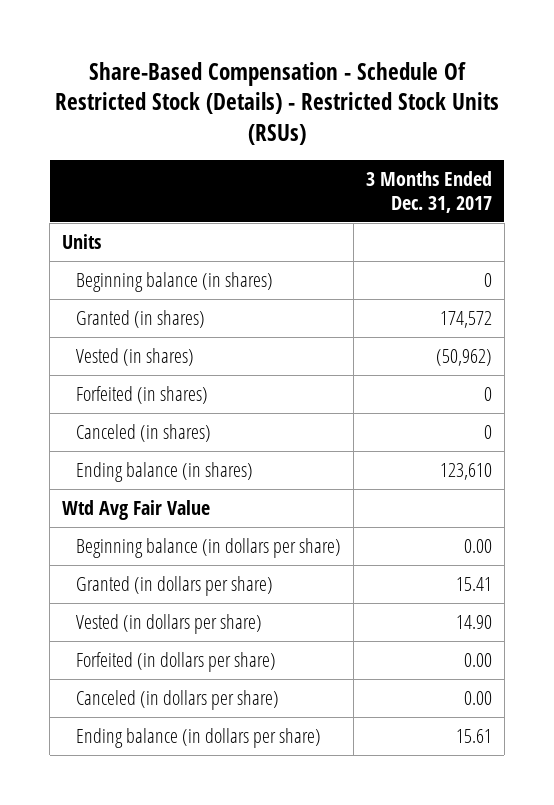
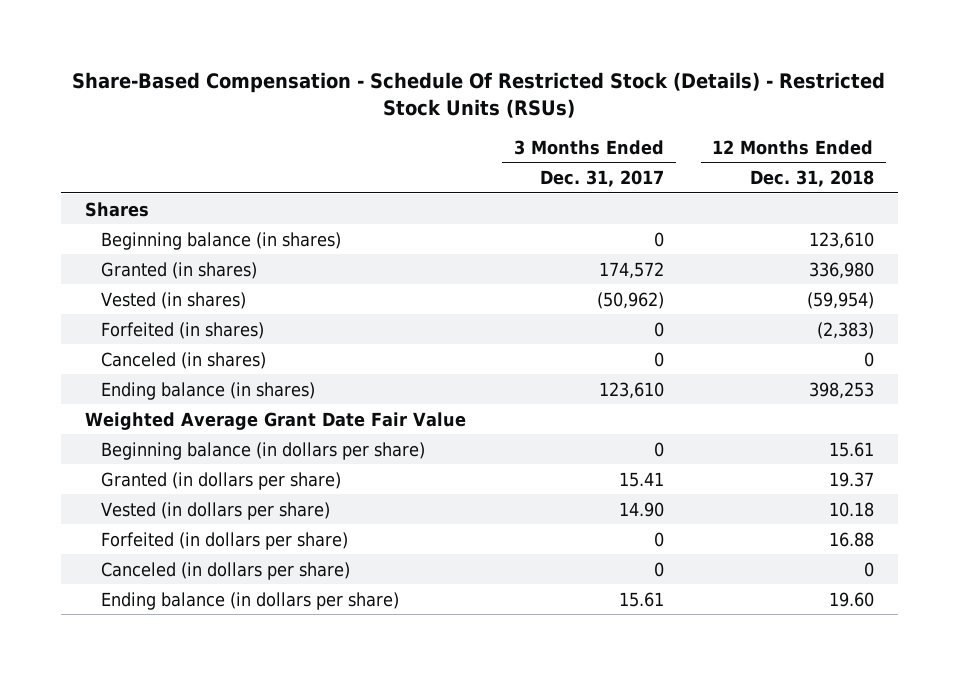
- | 3 Months Ended Dec. 31, 2017
+ | 3 Months Ended Dec. 31, 2017 | 12 Months Ended Dec. 31, 2018
- Units
+ Shares
- Wtd Avg Fair Value
- Beginning balance (in dollars per share) | 0.00
+ Weighted Average Grant Date Fair Value
+ Beginning balance (in dollars per share) | 0 | 15.61
- Forfeited (in dollars per share) | 0.00
- Canceled (in dollars per share) | 0.00
+ Forfeited (in dollars per share) | 0 | 16.88
+ Canceled (in dollars per share) | 0 | 0

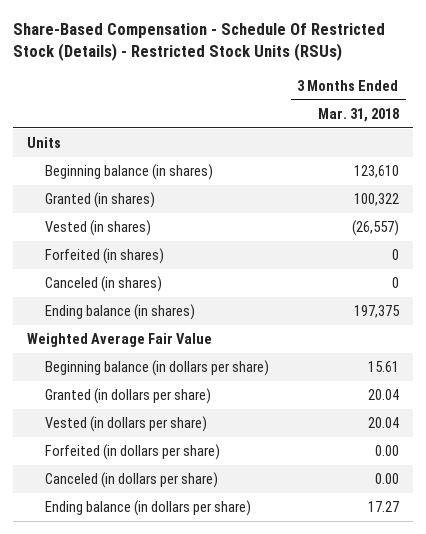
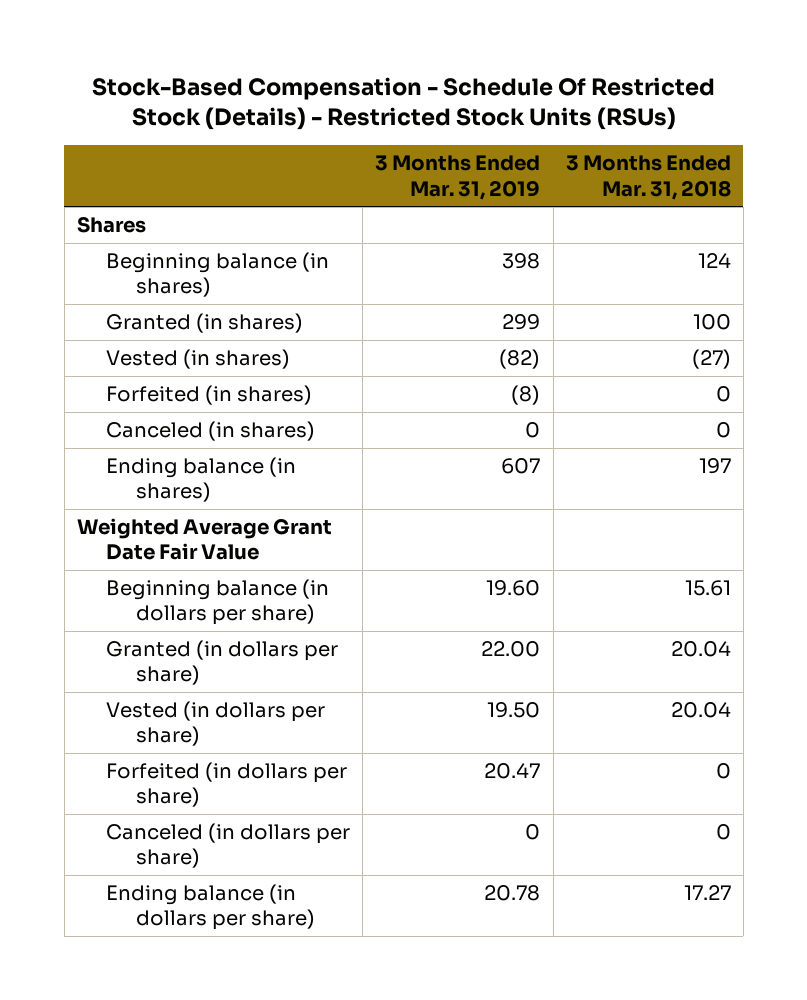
- Share-Based Compensation - Schedule Of Restricted Stock (Details) - Restricted Stock Units (RSUs)
+ Stock-Based Compensation - Schedule Of Restricted Stock (Details) - Restricted Stock Units (RSUs)
- | 3 Months Ended Mar. 31, 2018
+ | 3 Months Ended Mar. 31, 2019 | 3 Months Ended Mar. 31, 2018
- Units
- Beginning balance (in shares) | 123,610
- Granted (in shares) | 100,322
- Vested (in shares) | (26,557)
+ Shares
+ Beginning balance (in shares) | 398 | 124
+ Granted (in shares) | 299 | 100
+ Vested (in shares) | (82) | (27)
- Ending balance (in shares) | 197,375
- Weighted Average Fair Value
+ Ending balance (in shares) | 607 | 197
+ Weighted Average Grant Date Fair Value
- Forfeited (in dollars per share) | 0.00
- Canceled (in dollars per share) | 0.00
+ Forfeited (in dollars per share) | 20.47 | 0
+ Canceled (in dollars per share) | 0 | 0

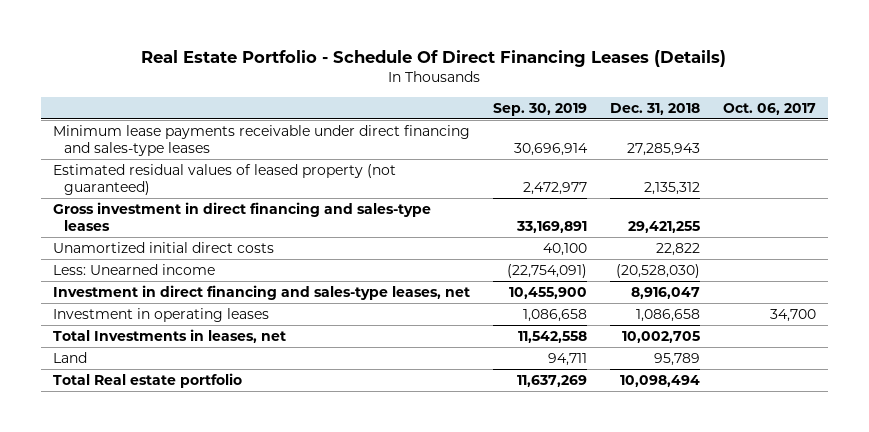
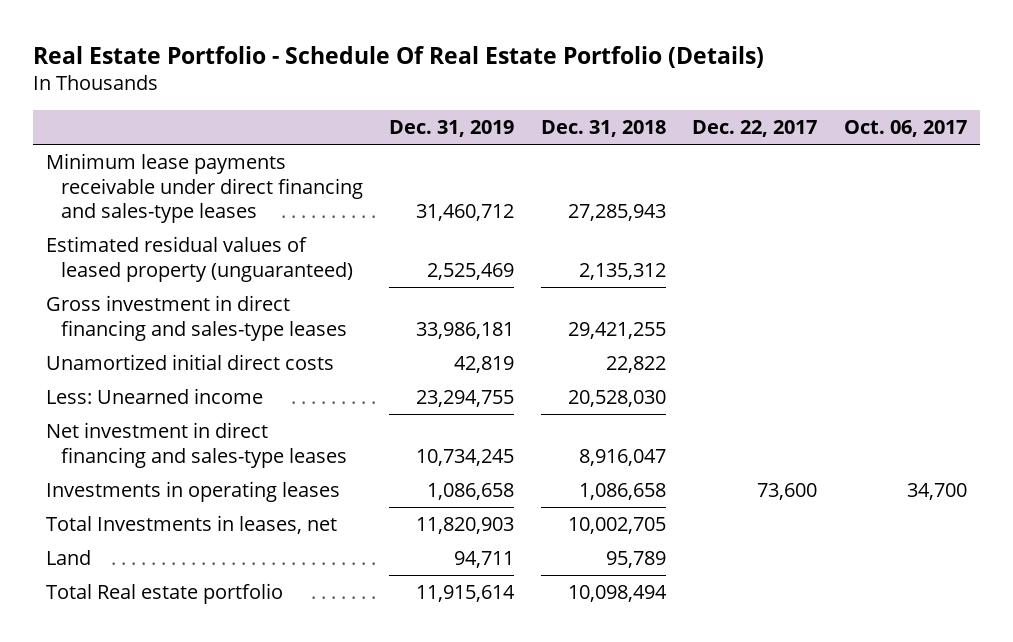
- Real Estate Portfolio - Schedule Of Direct Financing Leases (Details)
+ Real Estate Portfolio - Schedule Of Real Estate Portfolio (Details)
- | Sep. 30, 2019 | Dec. 31, 2018 | Oct. 06, 2017
+ | Dec. 31, 2019 | Dec. 31, 2018 | Dec. 22, 2017 | Oct. 06, 2017
- Estimated residual values of leased property (not guaranteed) | 2,472,977 | 2,135,312 |
+ Estimated residual values of leased property (unguaranteed) | 2,525,469 | 2,135,312 | |
- Less: Unearned income | (22,754,091) | (20,528,030) |
- Investment in direct financing and sales-type leases, net | 10,455,900 | 8,916,047 |
- Investment in operating leases | 1,086,658 | 1,086,658 | 34,700
+ Less: Unearned income | 23,294,755 | 20,528,030 | |
+ Net investment in direct financing and sales-type leases | 10,734,245 | 8,916,047 | |
+ Investments in operating leases | 1,086,658 | 1,086,658 | 73,600 | 34,700

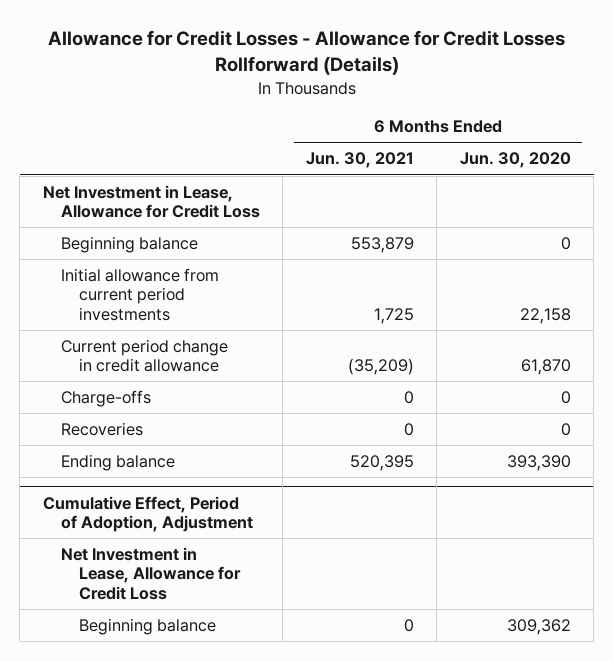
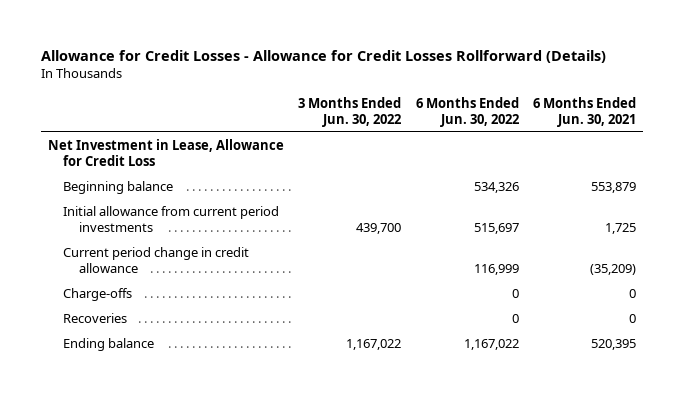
- | 6 Months Ended Jun. 30, 2021 | 6 Months Ended Jun. 30, 2020
+ | 3 Months Ended Jun. 30, 2022 | 6 Months Ended Jun. 30, 2022 | 6 Months Ended Jun. 30, 2021
- Cumulative Effect, Period of Adoption, Adjustment
- Net Investment in Lease, Allowance for Credit Loss
- Beginning balance | 0 | 309,362

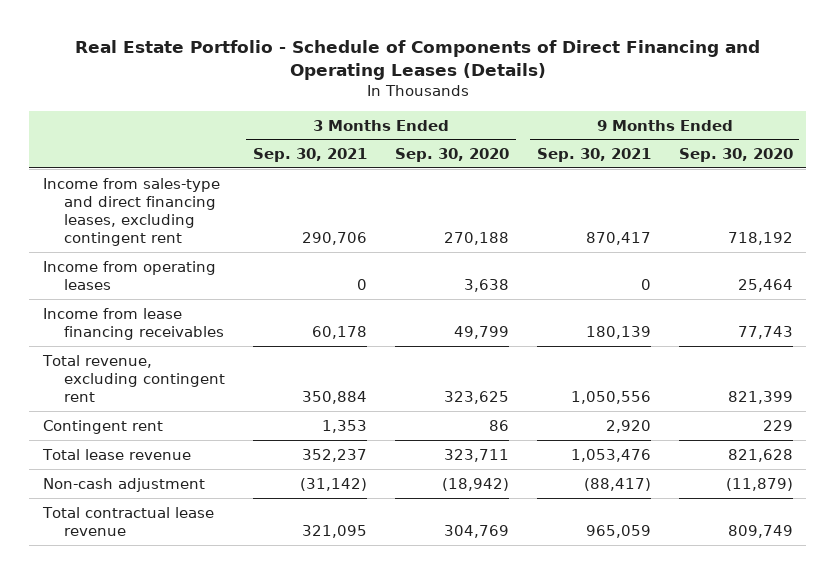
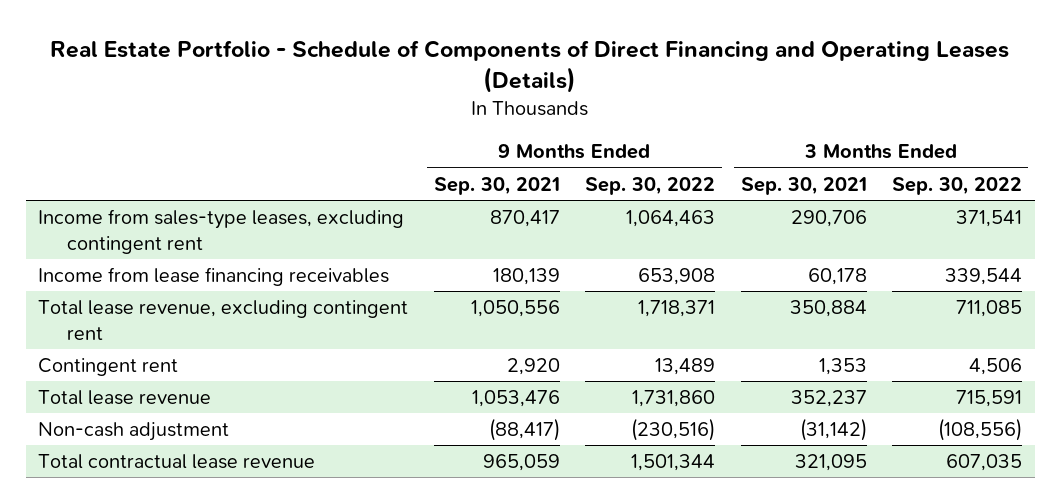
- | 3 Months Ended Sep. 30, 2021 | 3 Months Ended Sep. 30, 2020 | 9 Months Ended Sep. 30, 2021 | 9 Months Ended Sep. 30, 2020
+ | 9 Months Ended Sep. 30, 2021 | 9 Months Ended Sep. 30, 2022 | 3 Months Ended Sep. 30, 2021 | 3 Months Ended Sep. 30, 2022
- Income from sales-type and direct financing leases, excluding contingent rent | 290,706 | 270,188 | 870,417 | 718,192
- Income from operating leases | 0 | 3,638 | 0 | 25,464
+ Income from sales-type leases, excluding contingent rent | 870,417 | 1,064,463 | 290,706 | 371,541
- Total revenue, excluding contingent rent | 350,884 | 323,625 | 1,050,556 | 821,399
+ Total lease revenue, excluding contingent rent | 1,050,556 | 1,718,371 | 350,884 | 711,085

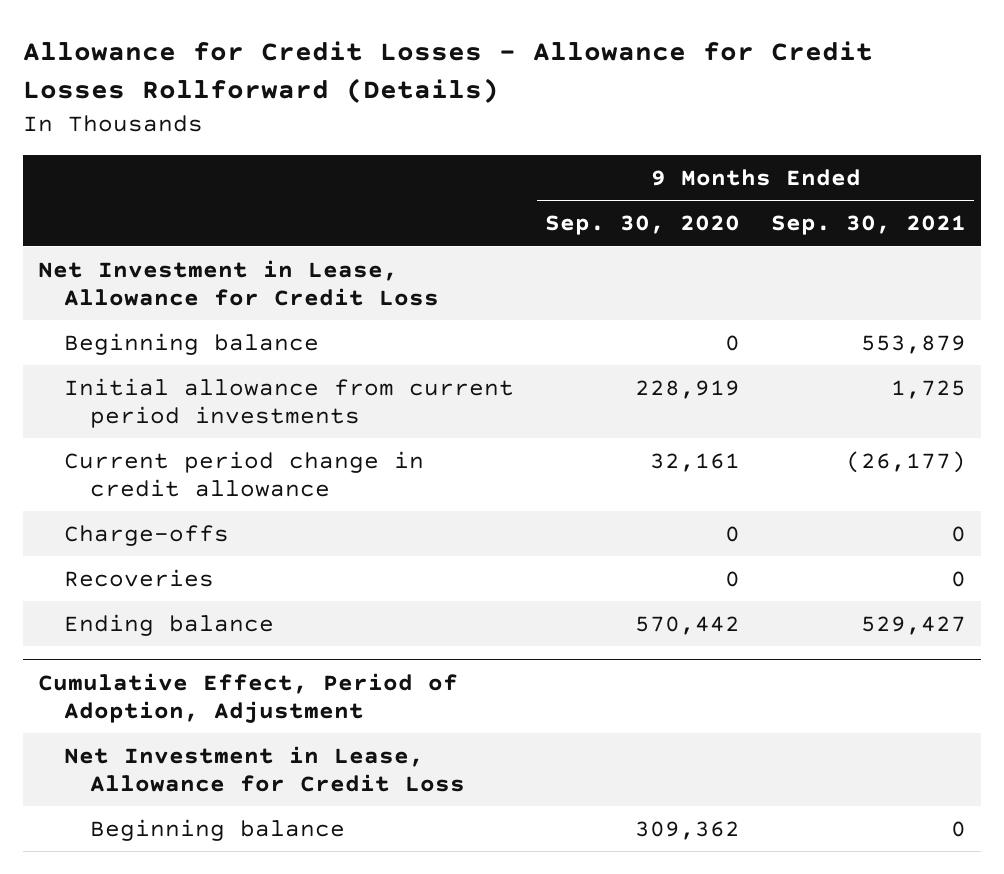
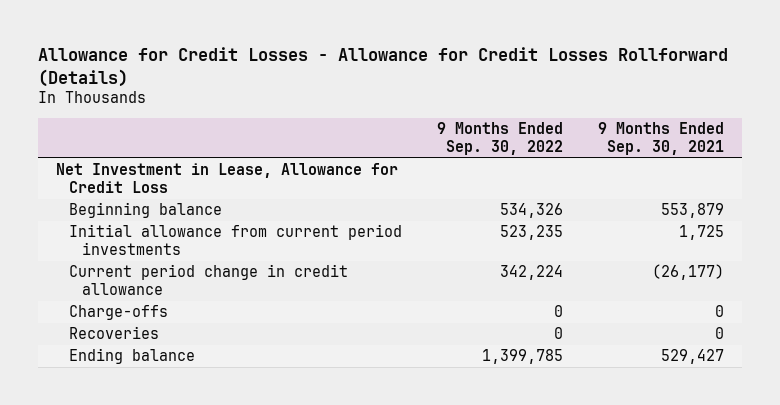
- | 9 Months Ended Sep. 30, 2020 | 9 Months Ended Sep. 30, 2021
+ | 9 Months Ended Sep. 30, 2022 | 9 Months Ended Sep. 30, 2021
- Cumulative Effect, Period of Adoption, Adjustment
- Net Investment in Lease, Allowance for Credit Loss
- Beginning balance | 309,362 | 0

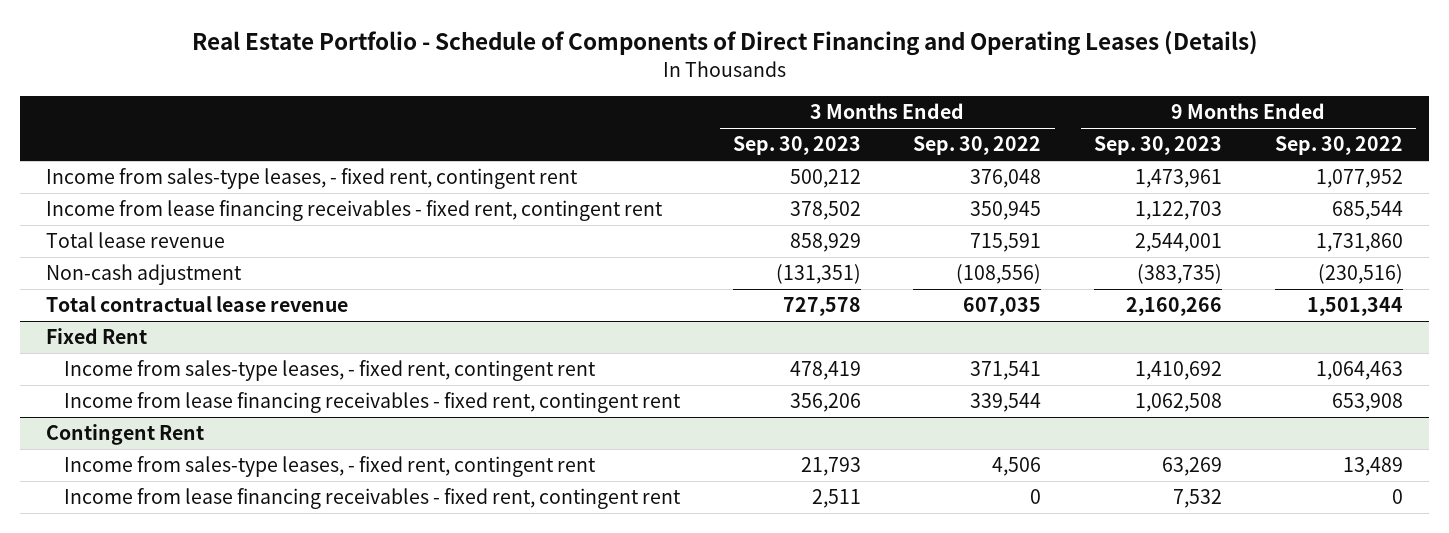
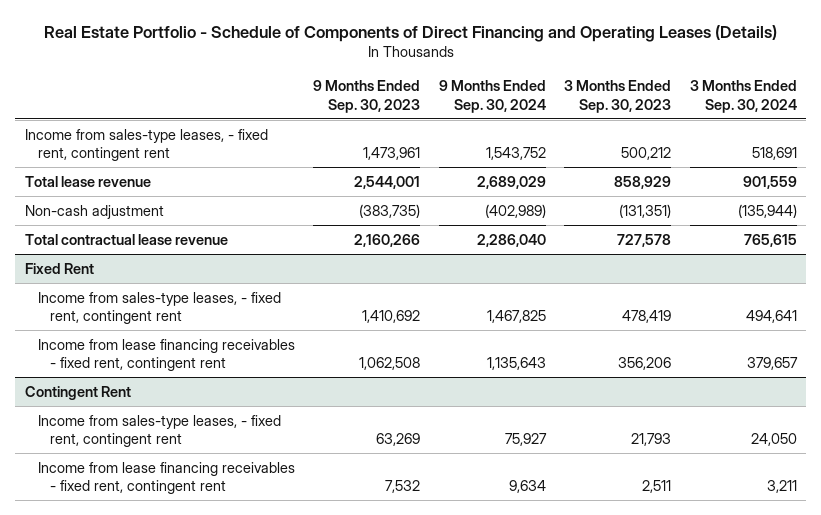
- | 3 Months Ended Sep. 30, 2023 | 3 Months Ended Sep. 30, 2022 | 9 Months Ended Sep. 30, 2023 | 9 Months Ended Sep. 30, 2022
+ | 9 Months Ended Sep. 30, 2023 | 9 Months Ended Sep. 30, 2024 | 3 Months Ended Sep. 30, 2023 | 3 Months Ended Sep. 30, 2024
- Income from lease financing receivables - fixed rent, contingent rent | 378,502 | 350,945 | 1,122,703 | 685,544

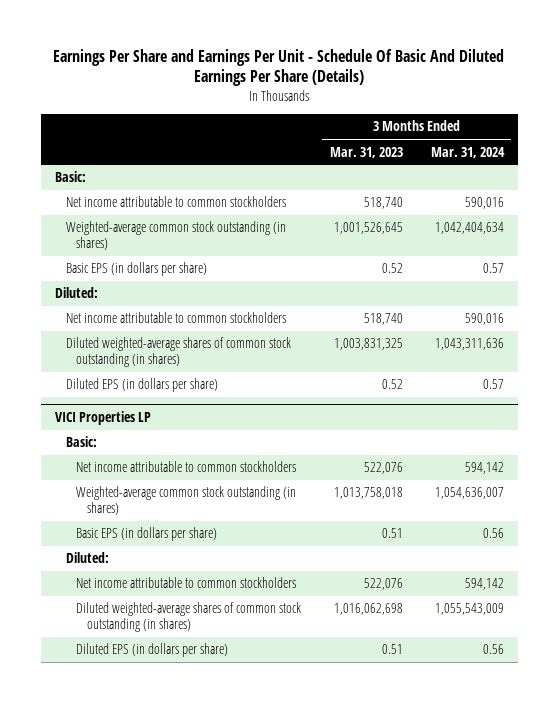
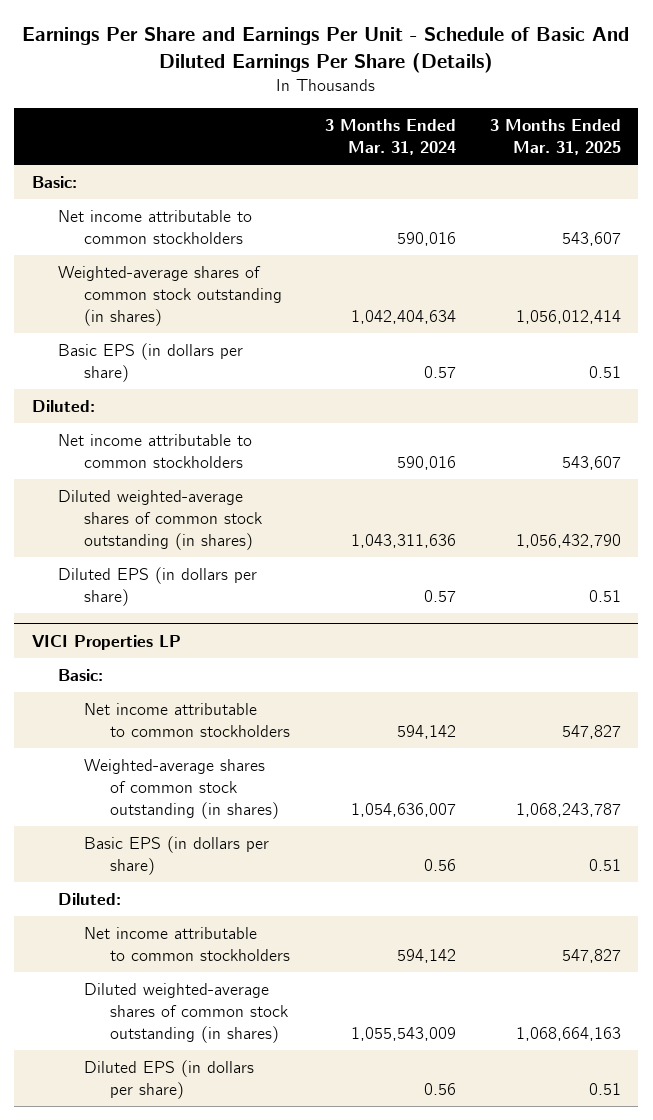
- Earnings Per Share and Earnings Per Unit - Schedule Of Basic And Diluted Earnings Per Share (Details)
+ Earnings Per Share and Earnings Per Unit - Schedule of Basic And Diluted Earnings Per Share (Details)
- | 3 Months Ended Mar. 31, 2023 | 3 Months Ended Mar. 31, 2024
+ | 3 Months Ended Mar. 31, 2024 | 3 Months Ended Mar. 31, 2025
- Weighted-average common stock outstanding (in shares) | 1,001,526,645 | 1,042,404,634
+ Weighted-average shares of common stock outstanding (in shares) | 1,042,404,634 | 1,056,012,414
@ VICI Properties LP
- Weighted-average common stock outstanding (in shares) | 1,013,758,018 | 1,054,636,007
+ Weighted-average shares of common stock outstanding (in shares) | 1,054,636,007 | 1,068,243,787

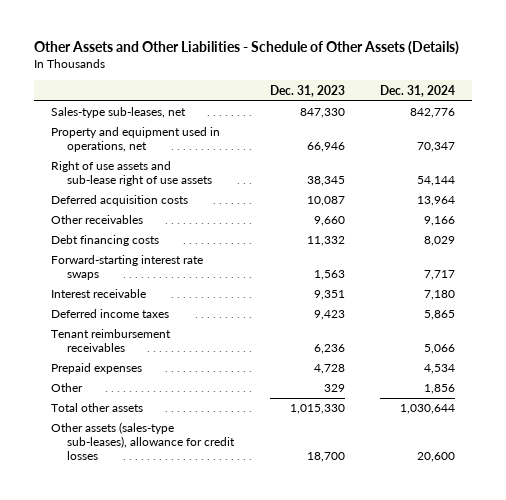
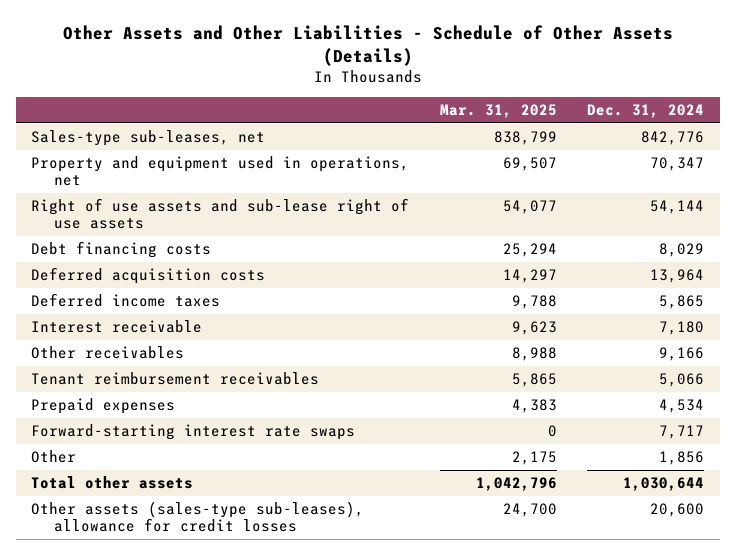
- | Dec. 31, 2023 | Dec. 31, 2024
+ | Mar. 31, 2025 | Dec. 31, 2024
moved down: Deferred acquisition costs | 14,297 | 13,964
moved down: Interest receivable | 9,623 | 7,180
moved down: Other receivables | 8,988 | 9,166
moved down: Forward-starting interest rate swaps | 0 | 7,717

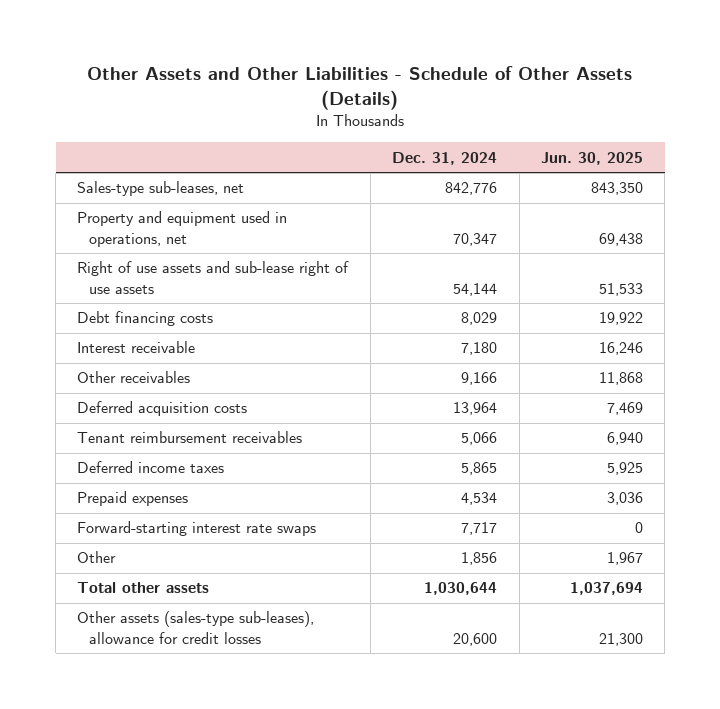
- | Mar. 31, 2025 | Dec. 31, 2024
+ | Dec. 31, 2024 | Jun. 30, 2025
moved down: Deferred acquisition costs | 13,964 | 7,469
moved down: Deferred income taxes | 5,865 | 5,925

